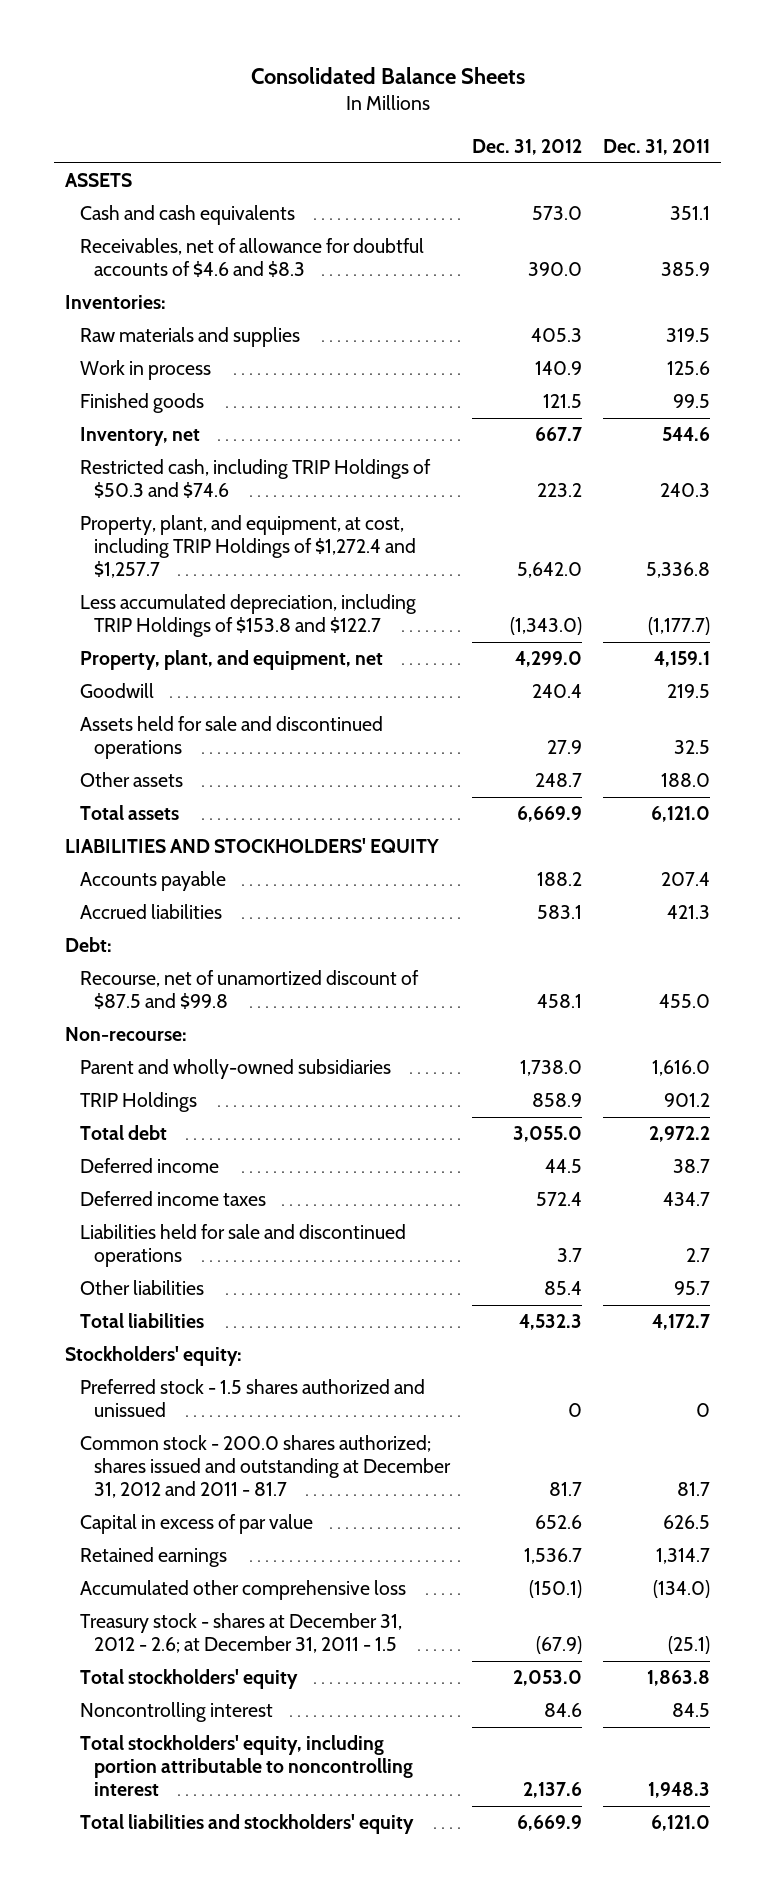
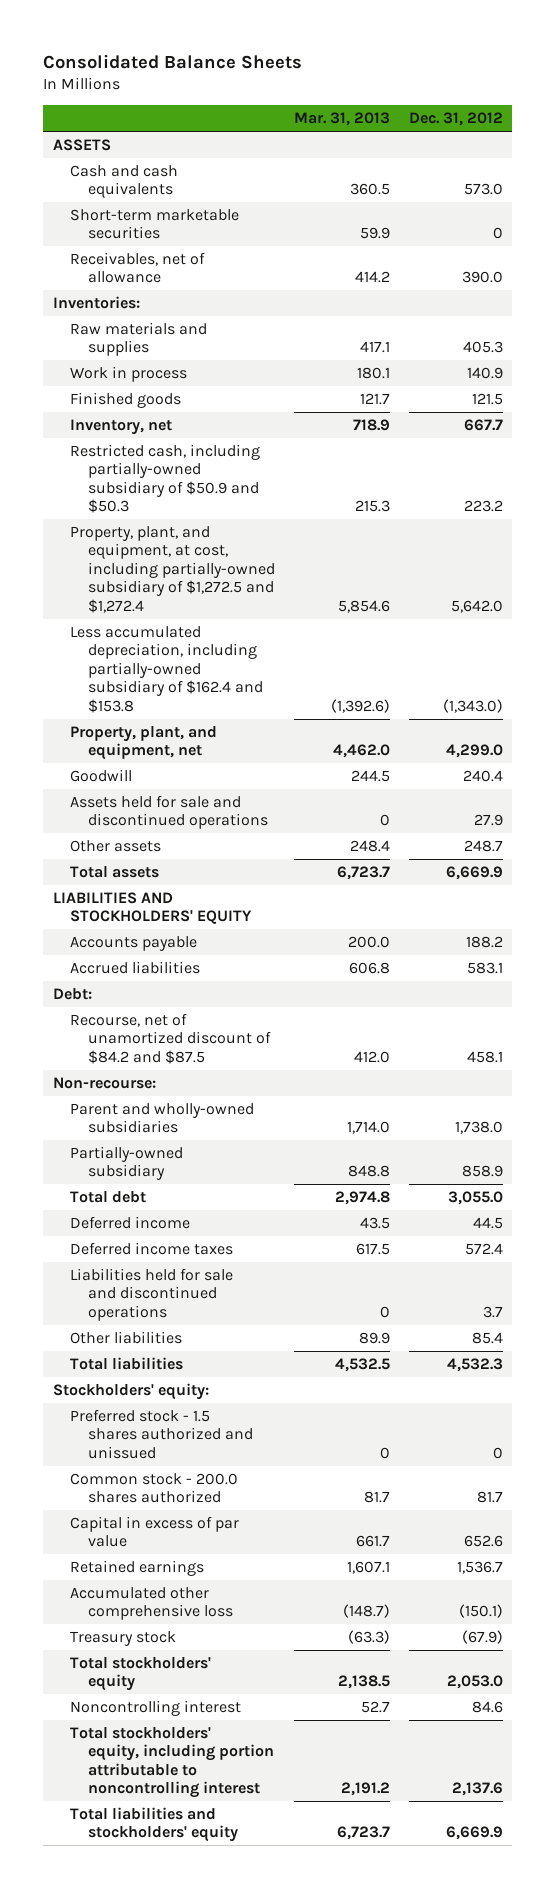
- | Dec. 31, 2012 | Dec. 31, 2011
+ | Mar. 31, 2013 | Dec. 31, 2012
- Receivables, net of allowance for doubtful accounts of $4.6 and $8.3 | 390.0 | 385.9
+ Short-term marketable securities | 59.9 | 0
+ Receivables, net of allowance | 414.2 | 390.0
- Restricted cash, including TRIP Holdings of $50.3 and $74.6 | 223.2 | 240.3
- Property, plant, and equipment, at cost, including TRIP Holdings of $1,272.4 and $1,257.7 | 5,642.0 | 5,336.8
- Less accumulated depreciation, including TRIP Holdings of $153.8 and $122.7 | (1,343.0) | (1,177.7)
+ Restricted cash, including partially-owned subsidiary of $50.9 and $50.3 | 215.3 | 223.2
+ Property, plant, and equipment, at cost, including partially-owned subsidiary of $1,272.5 and $1,272.4 | 5,854.6 | 5,642.0
+ Less accumulated depreciation, including partially-owned subsidiary of $162.4 and $153.8 | (1,392.6) | (1,343.0)
- Recourse, net of unamortized discount of $87.5 and $99.8 | 458.1 | 455.0
+ Recourse, net of unamortized discount of $84.2 and $87.5 | 412.0 | 458.1
- TRIP Holdings | 858.9 | 901.2
+ Partially-owned subsidiary | 848.8 | 858.9
- Common stock - 200.0 shares authorized; shares issued and outstanding at December 31, 2012 and 2011 - 81.7 | 81.7 | 81.7
+ Common stock - 200.0 shares authorized | 81.7 | 81.7
- Treasury stock - shares at December 31, 2012 - 2.6; at December 31, 2011 - 1.5 | (67.9) | (25.1)
+ Treasury stock | (63.3) | (67.9)

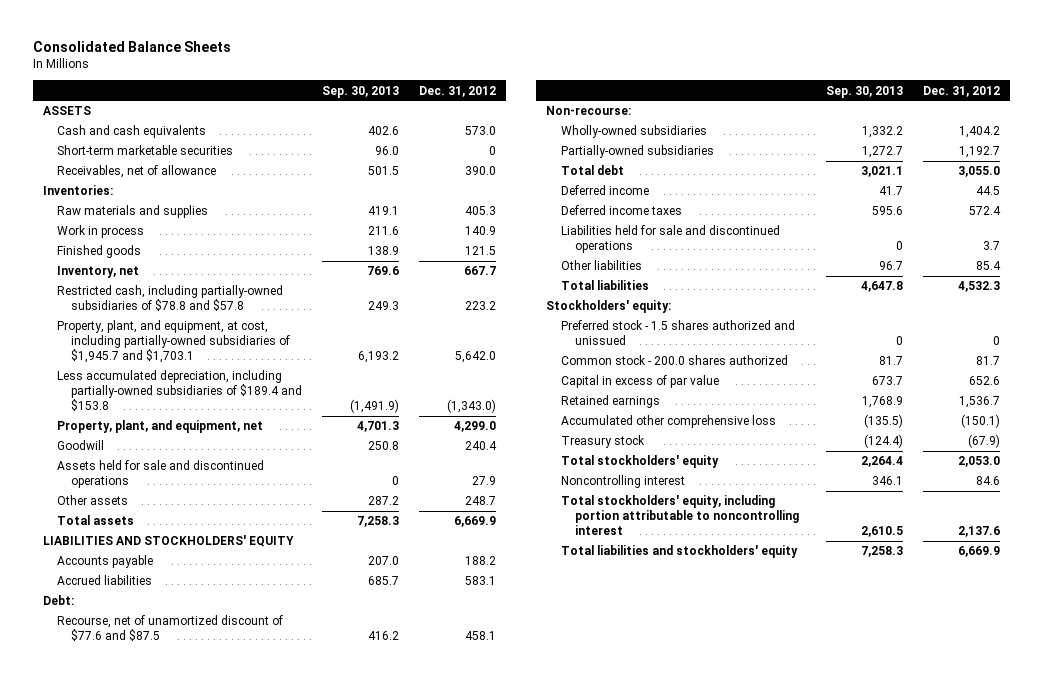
- | Mar. 31, 2013 | Dec. 31, 2012
+ | Sep. 30, 2013 | Dec. 31, 2012
- Restricted cash, including partially-owned subsidiary of $50.9 and $50.3 | 215.3 | 223.2
- Property, plant, and equipment, at cost, including partially-owned subsidiary of $1,272.5 and $1,272.4 | 5,854.6 | 5,642.0
- Less accumulated depreciation, including partially-owned subsidiary of $162.4 and $153.8 | (1,392.6) | (1,343.0)
+ Restricted cash, including partially-owned subsidiaries of $78.8 and $57.8 | 249.3 | 223.2
+ Property, plant, and equipment, at cost, including partially-owned subsidiaries of $1,945.7 and $1,703.1 | 6,193.2 | 5,642.0
+ Less accumulated depreciation, including partially-owned subsidiaries of $189.4 and $153.8 | (1,491.9) | (1,343.0)
- Recourse, net of unamortized discount of $84.2 and $87.5 | 412.0 | 458.1
+ Recourse, net of unamortized discount of $77.6 and $87.5 | 416.2 | 458.1
- Parent and wholly-owned subsidiaries | 1,714.0 | 1,738.0
- Partially-owned subsidiary | 848.8 | 858.9
+ Wholly-owned subsidiaries | 1,332.2 | 1,404.2
+ Partially-owned subsidiaries | 1,272.7 | 1,192.7

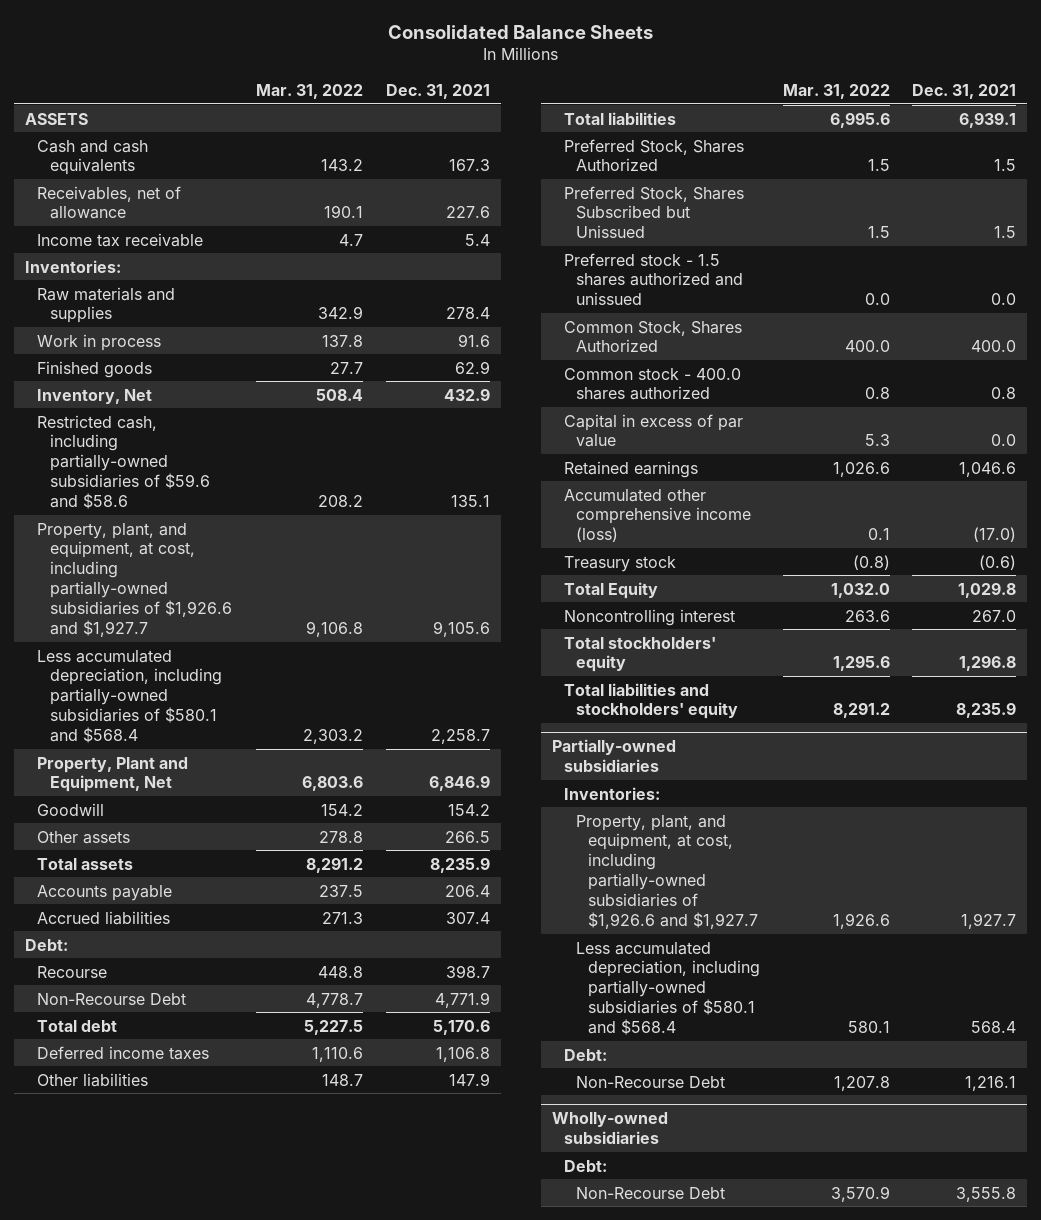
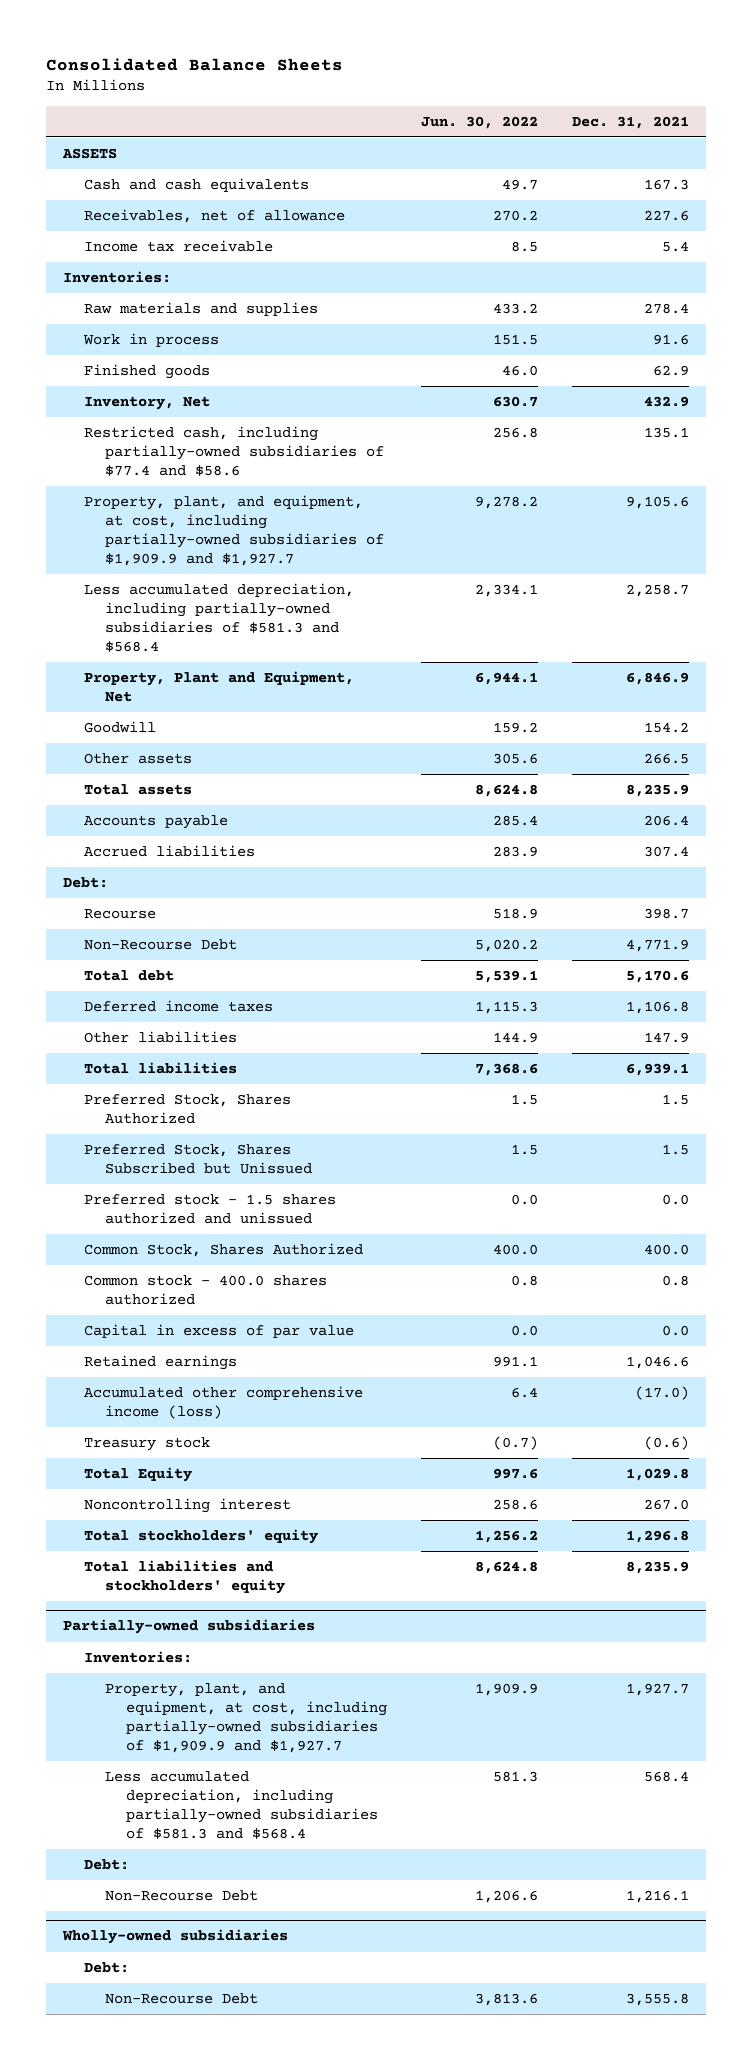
- | Mar. 31, 2022 | Dec. 31, 2021
+ | Jun. 30, 2022 | Dec. 31, 2021
- Restricted cash, including partially-owned subsidiaries of $59.6 and $58.6 | 208.2 | 135.1
- Property, plant, and equipment, at cost, including partially-owned subsidiaries of $1,926.6 and $1,927.7 | 9,106.8 | 9,105.6
- Less accumulated depreciation, including partially-owned subsidiaries of $580.1 and $568.4 | 2,303.2 | 2,258.7
+ Restricted cash, including partially-owned subsidiaries of $77.4 and $58.6 | 256.8 | 135.1
+ Property, plant, and equipment, at cost, including partially-owned subsidiaries of $1,909.9 and $1,927.7 | 9,278.2 | 9,105.6
+ Less accumulated depreciation, including partially-owned subsidiaries of $581.3 and $568.4 | 2,334.1 | 2,258.7
@ Partially-owned subsidiaries
- Property, plant, and equipment, at cost, including partially-owned subsidiaries of $1,926.6 and $1,927.7 | 1,926.6 | 1,927.7
- Less accumulated depreciation, including partially-owned subsidiaries of $580.1 and $568.4 | 580.1 | 568.4
+ Property, plant, and equipment, at cost, including partially-owned subsidiaries of $1,909.9 and $1,927.7 | 1,909.9 | 1,927.7
+ Less accumulated depreciation, including partially-owned subsidiaries of $581.3 and $568.4 | 581.3 | 568.4

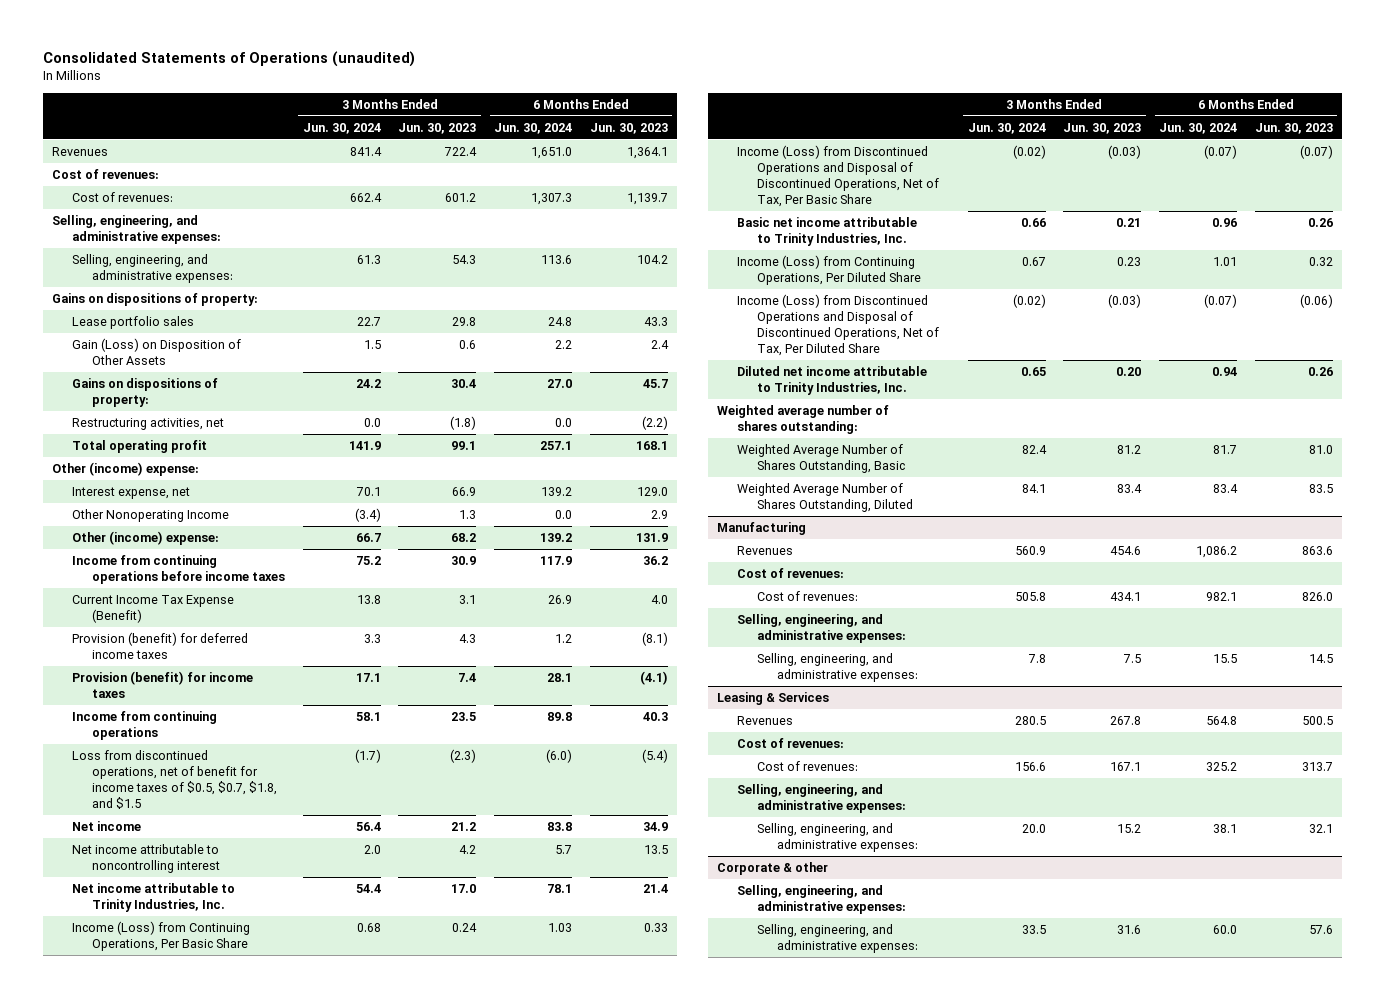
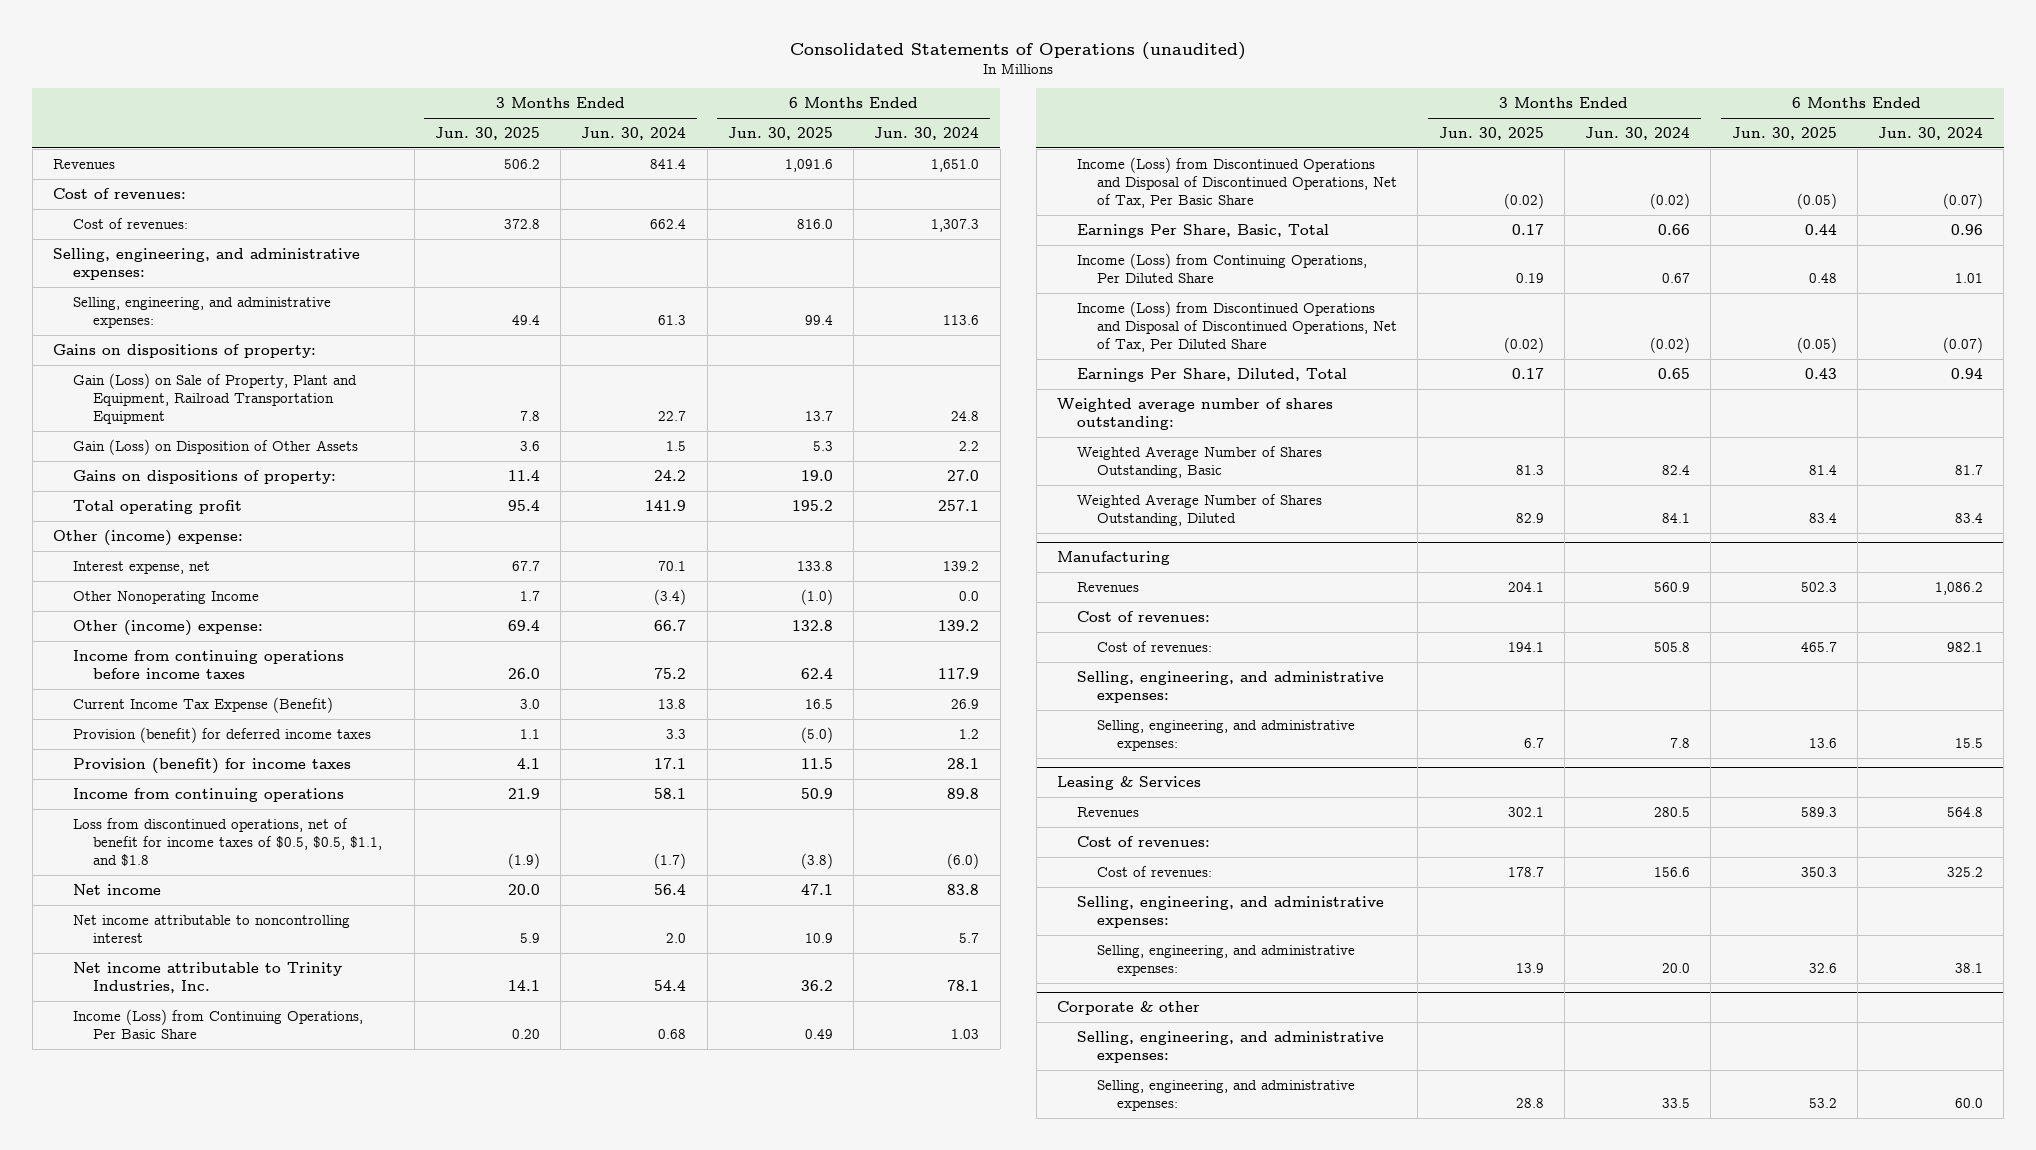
- | 3 Months Ended Jun. 30, 2024 | 3 Months Ended Jun. 30, 2023 | 6 Months Ended Jun. 30, 2024 | 6 Months Ended Jun. 30, 2023
+ | 3 Months Ended Jun. 30, 2025 | 3 Months Ended Jun. 30, 2024 | 6 Months Ended Jun. 30, 2025 | 6 Months Ended Jun. 30, 2024
- Lease portfolio sales | 22.7 | 29.8 | 24.8 | 43.3
+ Gain (Loss) on Sale of Property, Plant and Equipment, Railroad Transportation Equipment | 7.8 | 22.7 | 13.7 | 24.8
- Restructuring activities, net | 0.0 | (1.8) | 0.0 | (2.2)
- Loss from discontinued operations, net of benefit for income taxes of $0.5, $0.7, $1.8, and $1.5 | (1.7) | (2.3) | (6.0) | (5.4)
+ Loss from discontinued operations, net of benefit for income taxes of $0.5, $0.5, $1.1, and $1.8 | (1.9) | (1.7) | (3.8) | (6.0)
- Basic net income attributable to Trinity Industries, Inc. | 0.66 | 0.21 | 0.96 | 0.26
+ Earnings Per Share, Basic, Total | 0.17 | 0.66 | 0.44 | 0.96
- Diluted net income attributable to Trinity Industries, Inc. | 0.65 | 0.20 | 0.94 | 0.26
+ Earnings Per Share, Diluted, Total | 0.17 | 0.65 | 0.43 | 0.94

